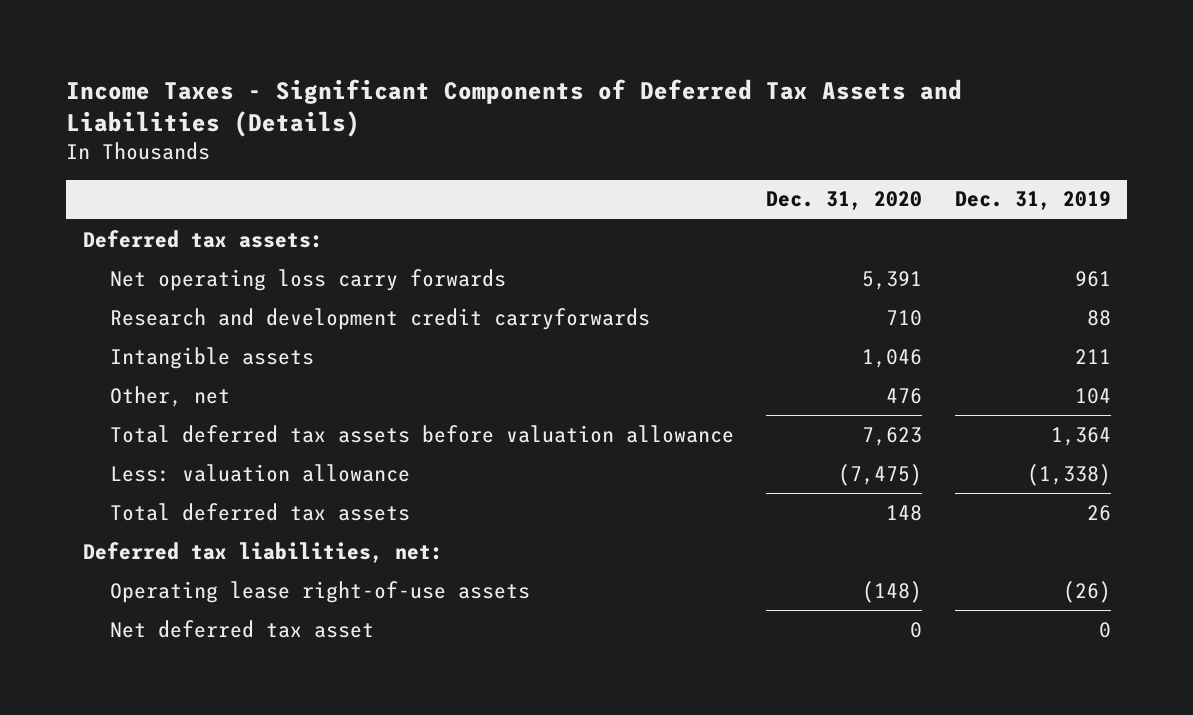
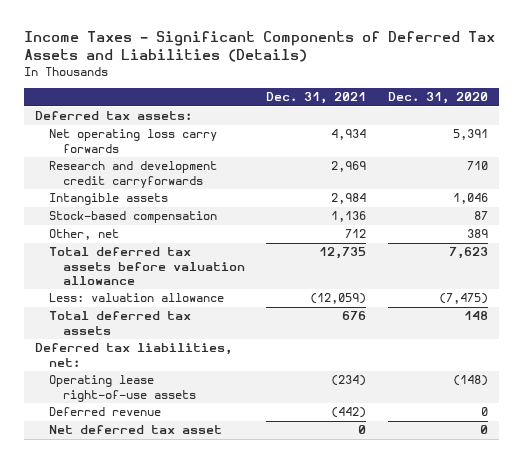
- | Dec. 31, 2020 | Dec. 31, 2019
+ | Dec. 31, 2021 | Dec. 31, 2020
- Other, net | 476 | 104
+ Stock-based compensation | 1,136 | 87
+ Other, net | 712 | 389
+ Deferred revenue | (442) | 0

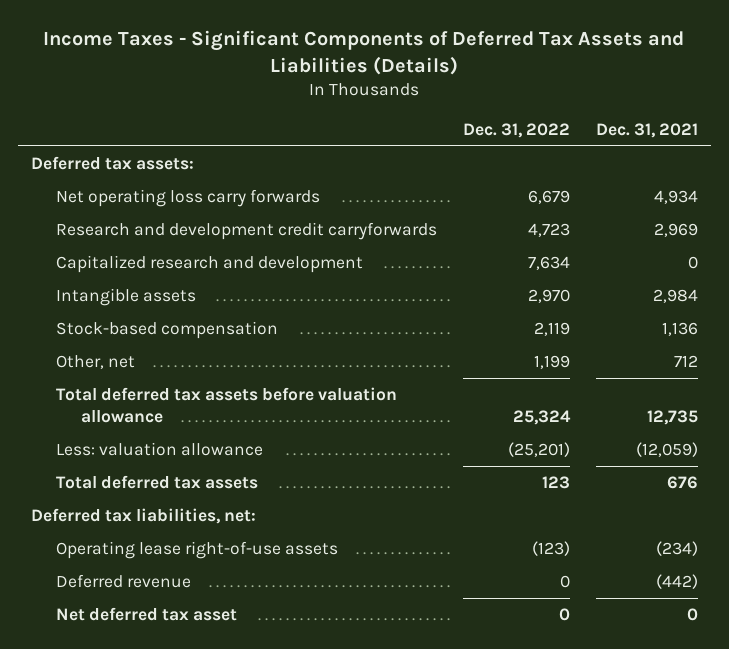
- | Dec. 31, 2021 | Dec. 31, 2020
+ | Dec. 31, 2022 | Dec. 31, 2021
+ Capitalized research and development | 7,634 | 0

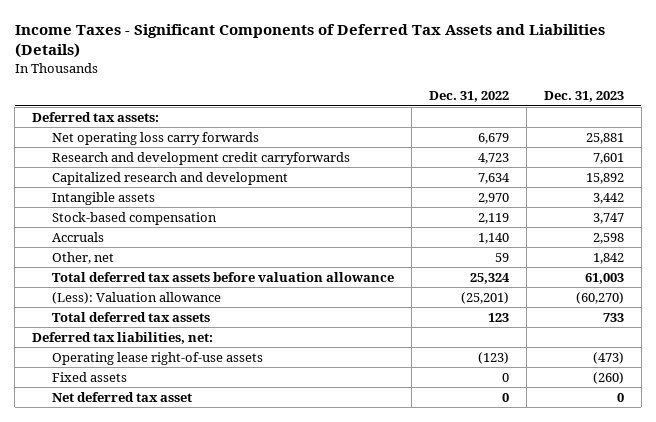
- | Dec. 31, 2022 | Dec. 31, 2021
+ | Dec. 31, 2022 | Dec. 31, 2023
- Other, net | 1,199 | 712
+ Accruals | 1,140 | 2,598
+ Other, net | 59 | 1,842
- Less: valuation allowance | (25,201) | (12,059)
+ (Less): Valuation allowance | (25,201) | (60,270)
- Deferred revenue | 0 | (442)
+ Fixed assets | 0 | (260)

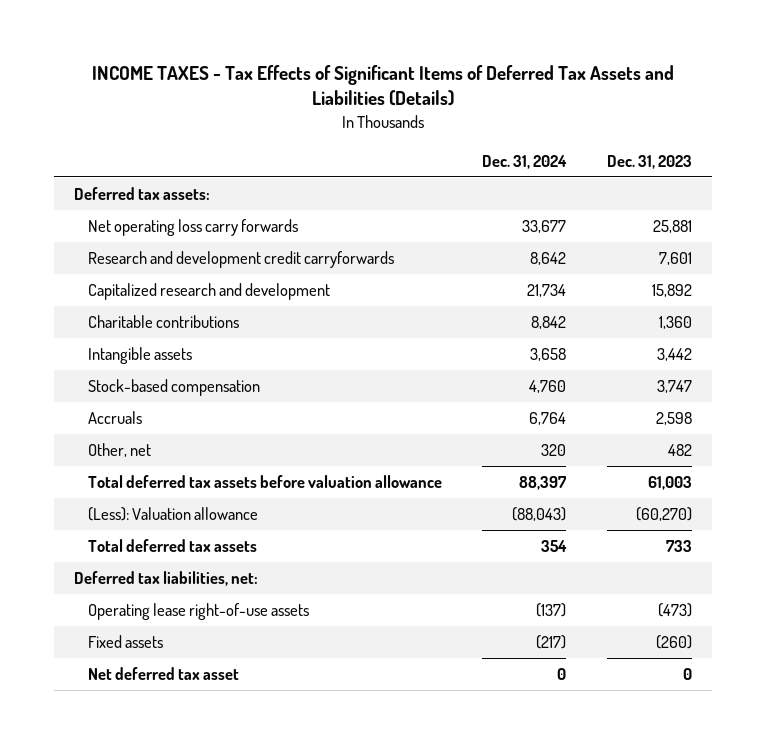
- Income Taxes - Significant Components of Deferred Tax Assets and Liabilities (Details)
+ INCOME TAXES - Tax Effects of Significant Items of Deferred Tax Assets and Liabilities (Details)
- | Dec. 31, 2022 | Dec. 31, 2023
+ | Dec. 31, 2024 | Dec. 31, 2023
+ Charitable contributions | 8,842 | 1,360
- Other, net | 59 | 1,842
+ Other, net | 320 | 482

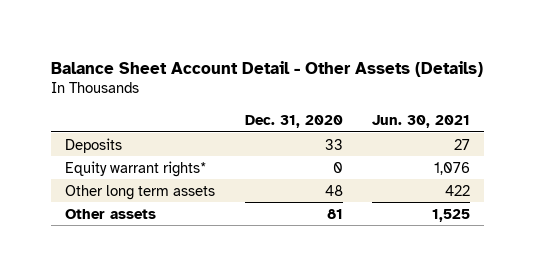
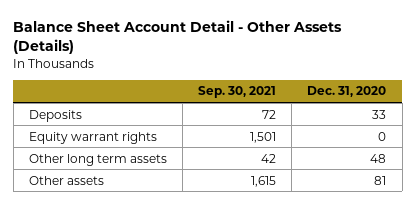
- | Dec. 31, 2020 | Jun. 30, 2021
+ | Sep. 30, 2021 | Dec. 31, 2020
- Equity warrant rights* | 0 | 1,076
+ Equity warrant rights | 1,501 | 0

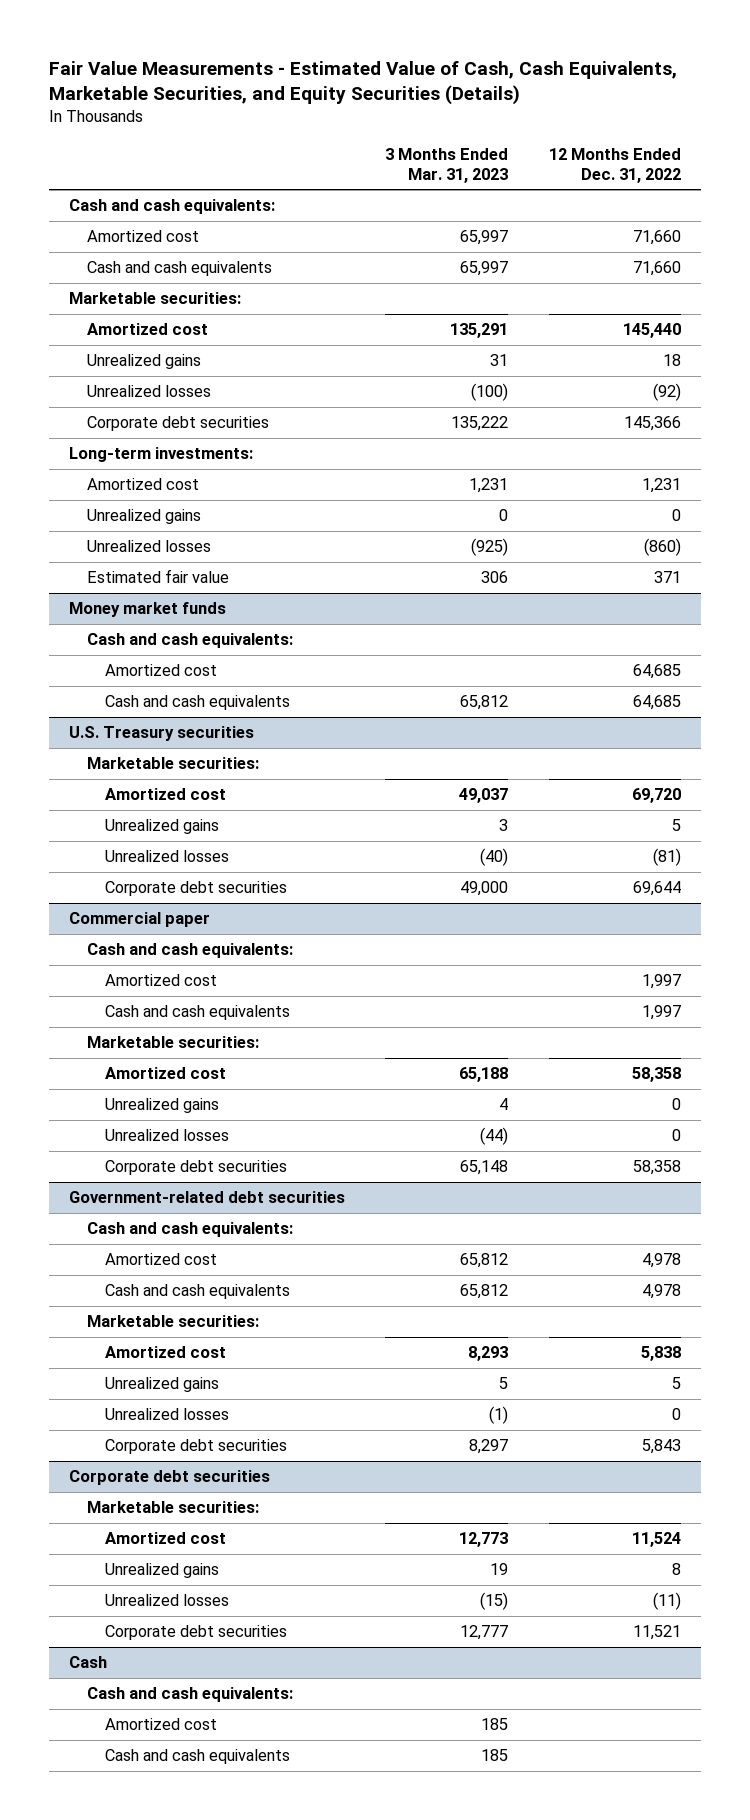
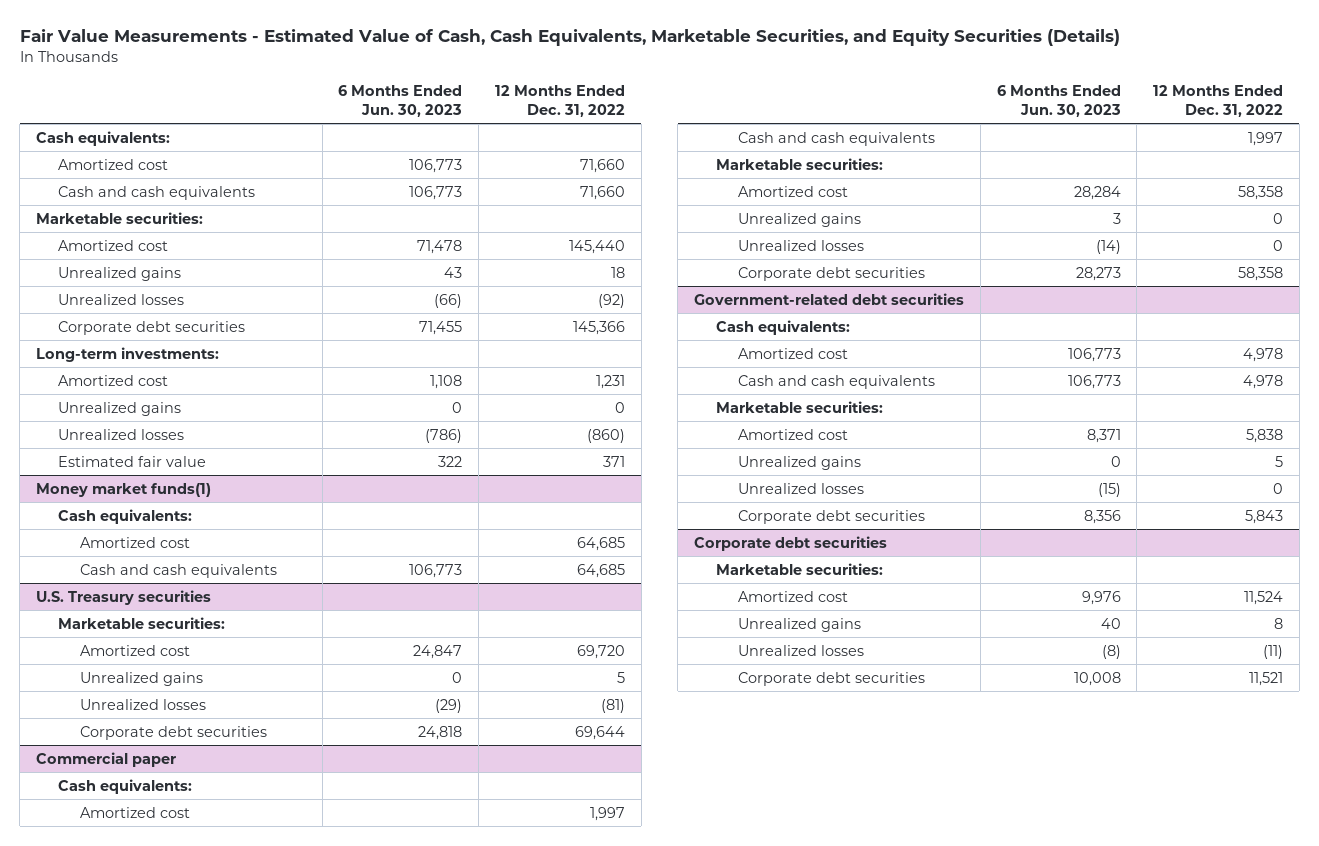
- | 3 Months Ended Mar. 31, 2023 | 12 Months Ended Dec. 31, 2022
+ | 6 Months Ended Jun. 30, 2023 | 12 Months Ended Dec. 31, 2022
- Cash and cash equivalents:
+ Cash equivalents:
- Money market funds
- Cash and cash equivalents:
+ Money market funds(1)
+ Cash equivalents:
@ Commercial paper
- Cash and cash equivalents:
+ Cash equivalents:
@ Government-related debt securities
- Cash and cash equivalents:
+ Cash equivalents:
- Cash
- Cash and cash equivalents:
- Amortized cost | 185 |
- Cash and cash equivalents | 185 |

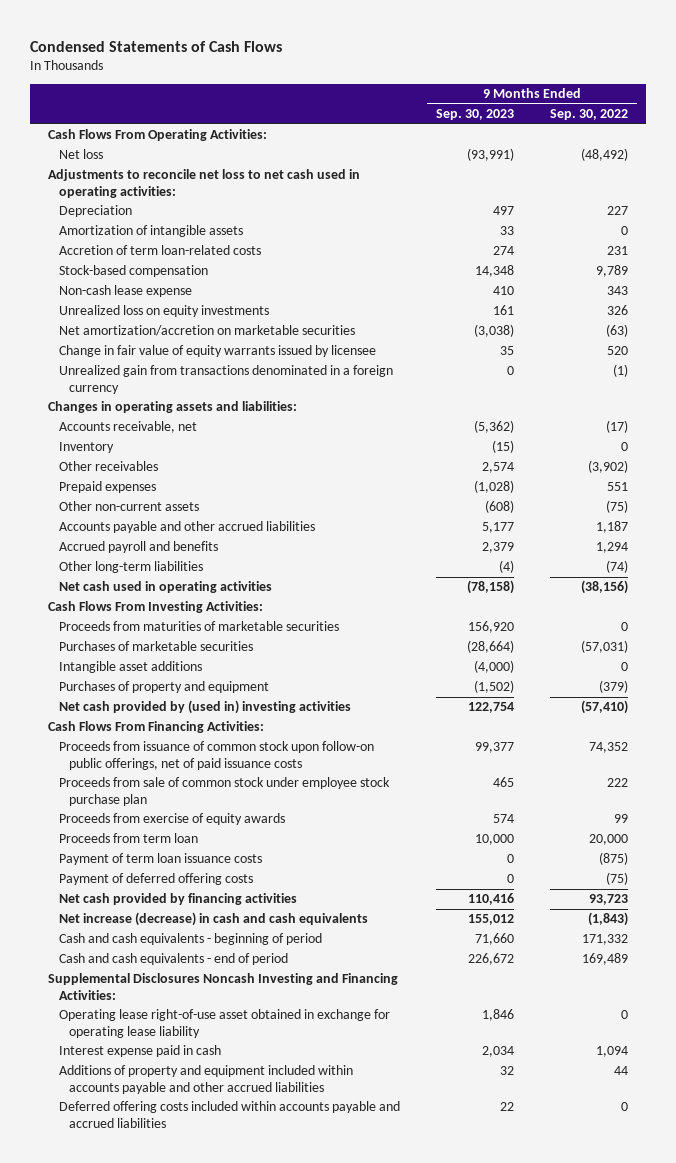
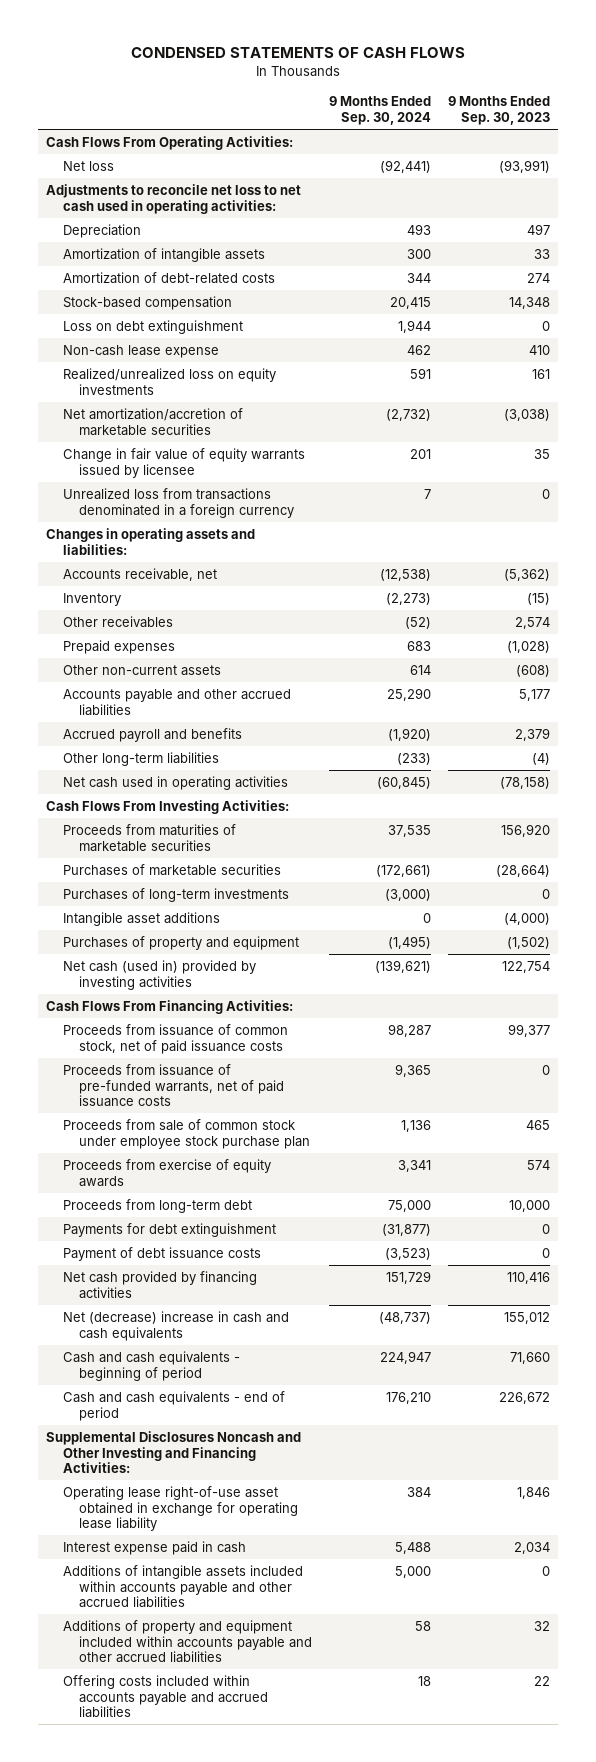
- Condensed Statements of Cash Flows
+ CONDENSED STATEMENTS OF CASH FLOWS
- | 9 Months Ended Sep. 30, 2023 | 9 Months Ended Sep. 30, 2022
+ | 9 Months Ended Sep. 30, 2024 | 9 Months Ended Sep. 30, 2023
- Accretion of term loan-related costs | 274 | 231
+ Amortization of debt-related costs | 344 | 274
+ Loss on debt extinguishment | 1,944 | 0
- Unrealized loss on equity investments | 161 | 326
- Net amortization/accretion on marketable securities | (3,038) | (63)
+ Realized/unrealized loss on equity investments | 591 | 161
+ Net amortization/accretion of marketable securities | (2,732) | (3,038)
- Unrealized gain from transactions denominated in a foreign currency | 0 | (1)
+ Unrealized loss from transactions denominated in a foreign currency | 7 | 0
+ Purchases of long-term investments | (3,000) | 0
- Net cash provided by (used in) investing activities | 122,754 | (57,410)
+ Net cash (used in) provided by investing activities | (139,621) | 122,754
- Proceeds from issuance of common stock upon follow-on public offerings, net of paid issuance costs | 99,377 | 74,352
+ Proceeds from issuance of common stock, net of paid issuance costs | 98,287 | 99,377
+ Proceeds from issuance of pre-funded warrants, net of paid issuance costs | 9,365 | 0
- Proceeds from term loan | 10,000 | 20,000
- Payment of term loan issuance costs | 0 | (875)
- Payment of deferred offering costs | 0 | (75)
+ Proceeds from long-term debt | 75,000 | 10,000
+ Payments for debt extinguishment | (31,877) | 0
+ Payment of debt issuance costs | (3,523) | 0
- Net increase (decrease) in cash and cash equivalents | 155,012 | (1,843)
+ Net (decrease) increase in cash and cash equivalents | (48,737) | 155,012
- Supplemental Disclosures Noncash Investing and Financing Activities:
+ Supplemental Disclosures Noncash and Other Investing and Financing Activities:
+ Additions of intangible assets included within accounts payable and other accrued liabilities | 5,000 | 0
- Deferred offering costs included within accounts payable and accrued liabilities | 22 | 0
+ Offering costs included within accounts payable and accrued liabilities | 18 | 22

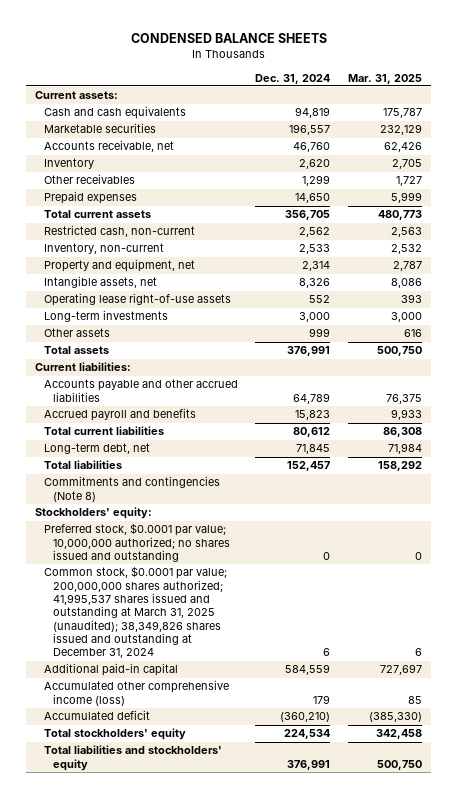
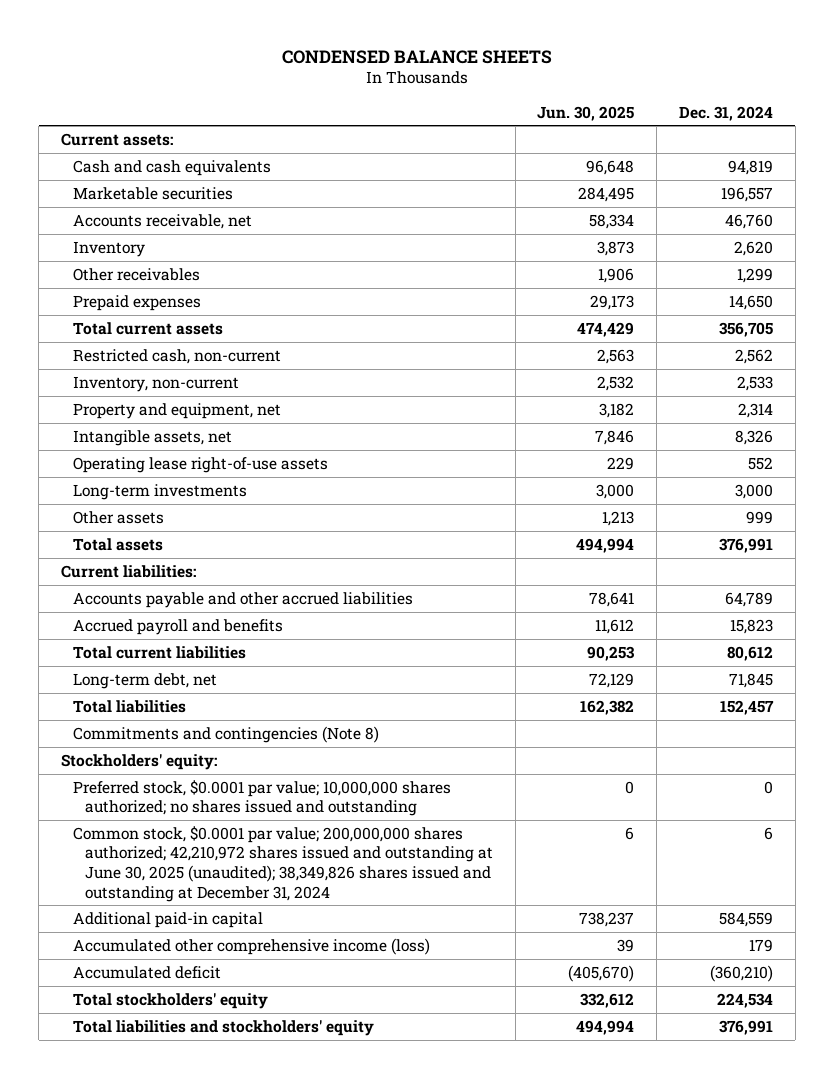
- | Dec. 31, 2024 | Mar. 31, 2025
+ | Jun. 30, 2025 | Dec. 31, 2024
- Preferred stock, $0.0001 par value; 10,000,000 authorized; no shares issued and outstanding | 0 | 0
- Common stock, $0.0001 par value; 200,000,000 shares authorized; 41,995,537 shares issued and outstanding at March 31, 2025 (unaudited); 38,349,826 shares issued and outstanding at December 31, 2024 | 6 | 6
+ Preferred stock, $0.0001 par value; 10,000,000 shares authorized; no shares issued and outstanding | 0 | 0
+ Common stock, $0.0001 par value; 200,000,000 shares authorized; 42,210,972 shares issued and outstanding at June 30, 2025 (unaudited); 38,349,826 shares issued and outstanding at December 31, 2024 | 6 | 6

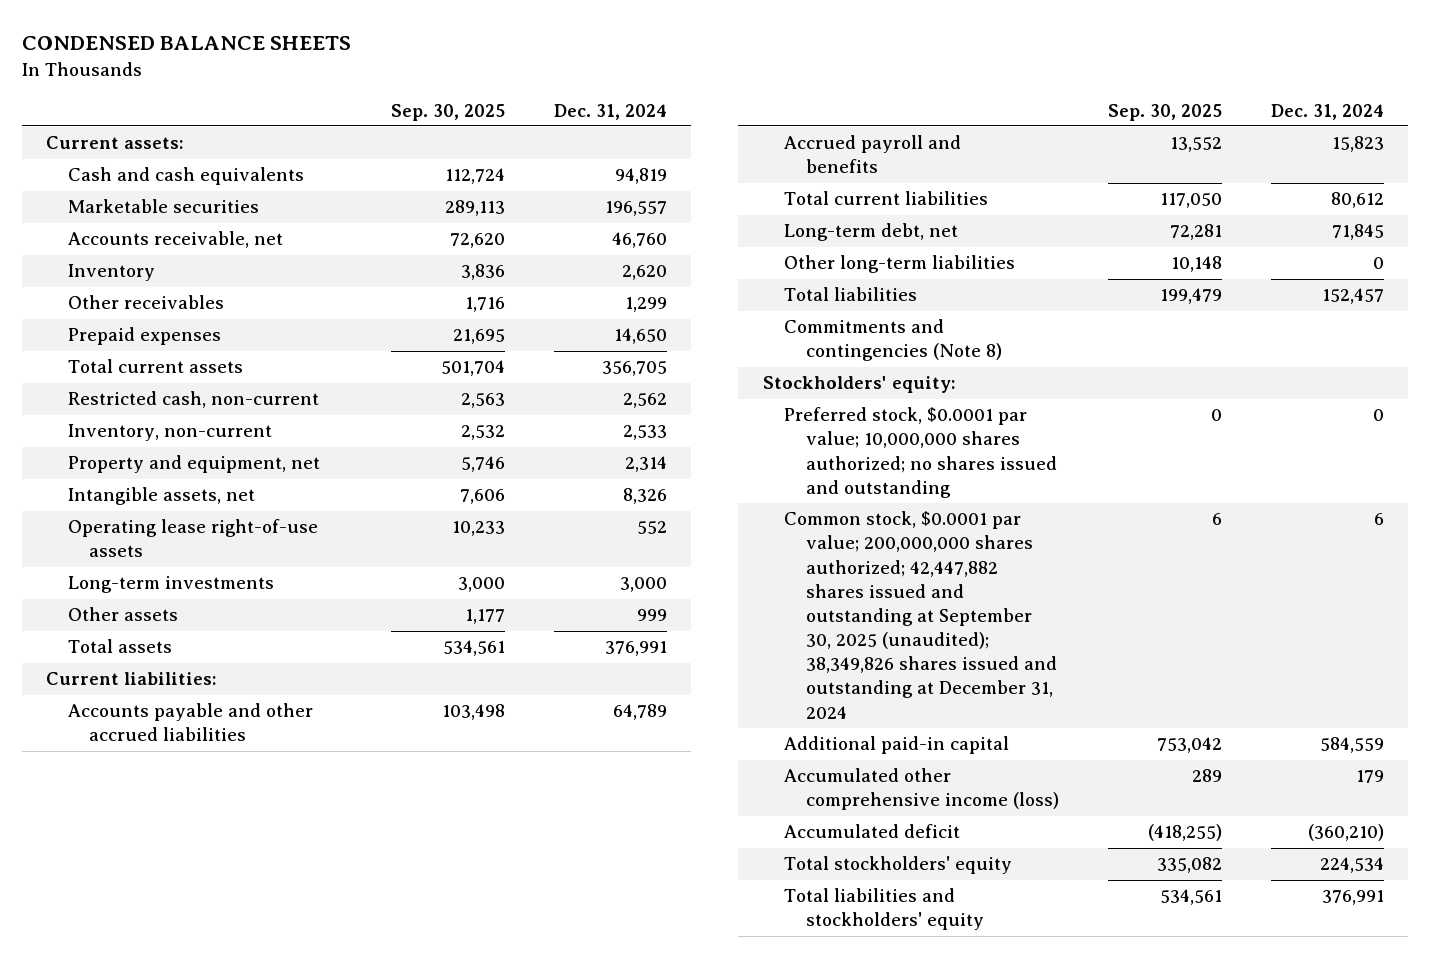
- | Jun. 30, 2025 | Dec. 31, 2024
+ | Sep. 30, 2025 | Dec. 31, 2024
+ Other long-term liabilities | 10,148 | 0
- Common stock, $0.0001 par value; 200,000,000 shares authorized; 42,210,972 shares issued and outstanding at June 30, 2025 (unaudited); 38,349,826 shares issued and outstanding at December 31, 2024 | 6 | 6
+ Common stock, $0.0001 par value; 200,000,000 shares authorized; 42,447,882 shares issued and outstanding at September 30, 2025 (unaudited); 38,349,826 shares issued and outstanding at December 31, 2024 | 6 | 6

